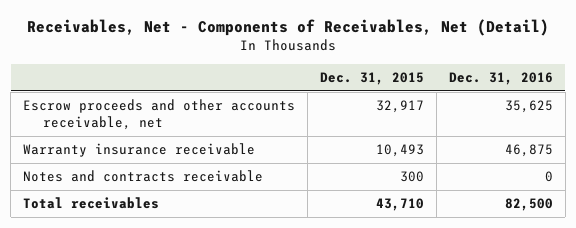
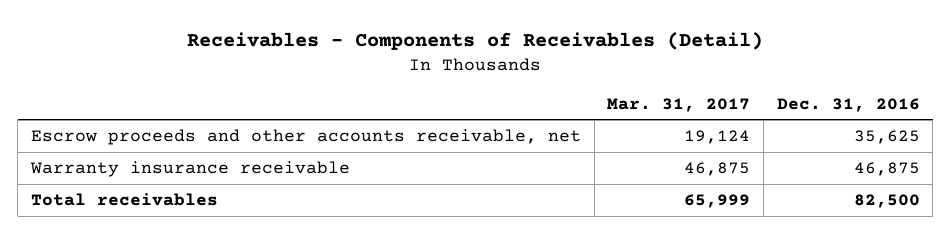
- Receivables, Net - Components of Receivables, Net (Detail)
+ Receivables - Components of Receivables (Detail)
- | Dec. 31, 2015 | Dec. 31, 2016
+ | Mar. 31, 2017 | Dec. 31, 2016
- Notes and contracts receivable | 300 | 0

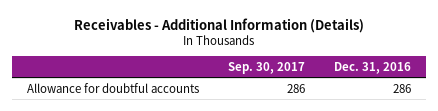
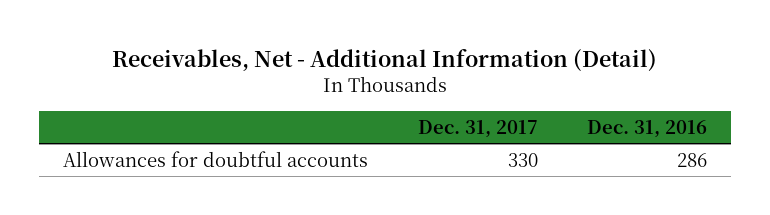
- Receivables - Additional Information (Details)
+ Receivables, Net - Additional Information (Detail)
- | Sep. 30, 2017 | Dec. 31, 2016
+ | Dec. 31, 2017 | Dec. 31, 2016
- Allowance for doubtful accounts | 286 | 286
+ Allowances for doubtful accounts | 330 | 286

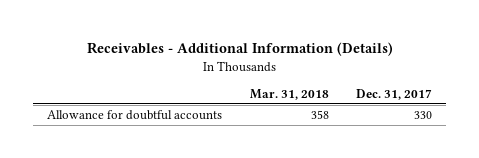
- Receivables, Net - Additional Information (Detail)
+ Receivables - Additional Information (Details)
- | Dec. 31, 2017 | Dec. 31, 2016
+ | Mar. 31, 2018 | Dec. 31, 2017
- Allowances for doubtful accounts | 330 | 286
+ Allowance for doubtful accounts | 358 | 330

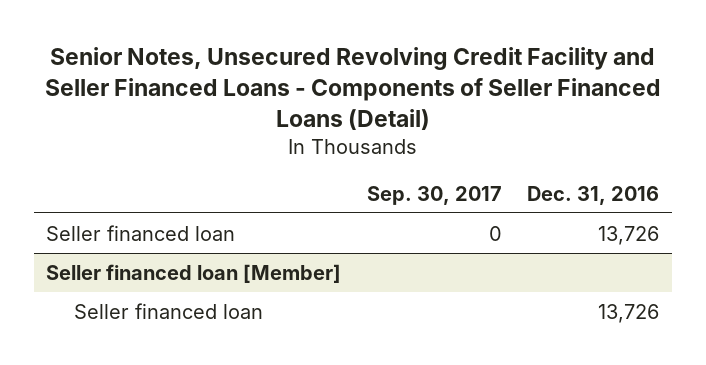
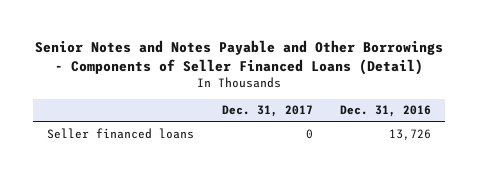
- Senior Notes, Unsecured Revolving Credit Facility and Seller Financed Loans - Components of Seller Financed Loans (Detail)
+ Senior Notes and Notes Payable and Other Borrowings - Components of Seller Financed Loans (Detail)
- | Sep. 30, 2017 | Dec. 31, 2016
+ | Dec. 31, 2017 | Dec. 31, 2016
- Seller financed loan | 0 | 13,726
- Seller financed loan [Member]
- Seller financed loan | | 13,726
+ Seller financed loans | 0 | 13,726

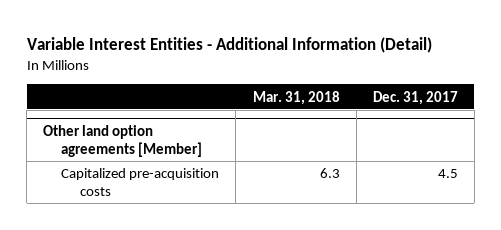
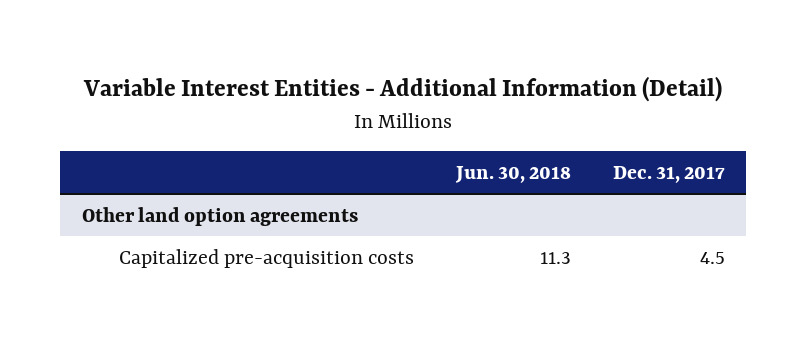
- | Mar. 31, 2018 | Dec. 31, 2017
+ | Jun. 30, 2018 | Dec. 31, 2017
- Other land option agreements [Member]
+ Other land option agreements

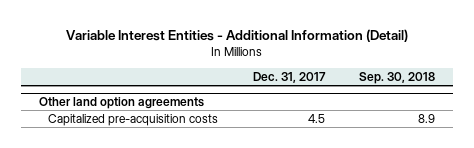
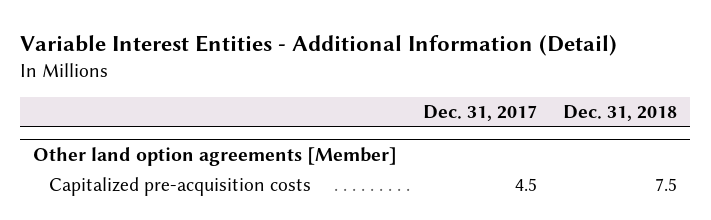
- | Dec. 31, 2017 | Sep. 30, 2018
+ | Dec. 31, 2017 | Dec. 31, 2018
- Other land option agreements
+ Other land option agreements [Member]

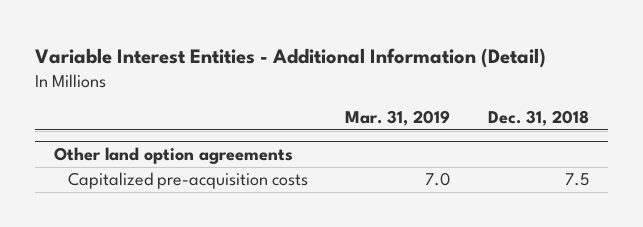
- | Dec. 31, 2017 | Dec. 31, 2018
+ | Mar. 31, 2019 | Dec. 31, 2018
- Other land option agreements [Member]
+ Other land option agreements

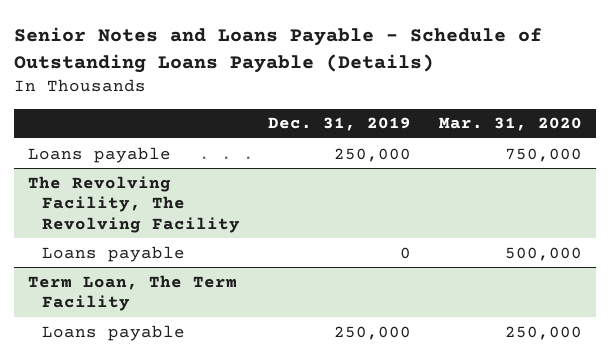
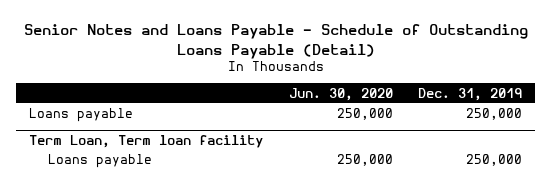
- Senior Notes and Loans Payable - Schedule of Outstanding Loans Payable (Details)
+ Senior Notes and Loans Payable - Schedule of Outstanding Loans Payable (Detail)
- | Dec. 31, 2019 | Mar. 31, 2020
+ | Jun. 30, 2020 | Dec. 31, 2019
- The Revolving Facility, The Revolving Facility
- Loans payable | 0 | 500,000
- Term Loan, The Term Facility
+ Term Loan, Term loan facility

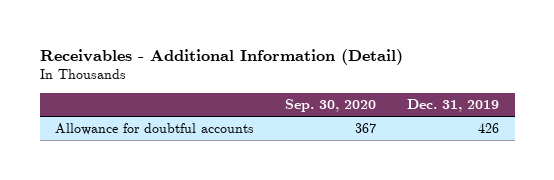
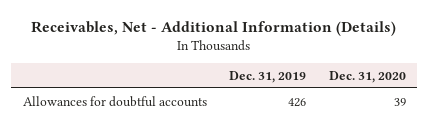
- Receivables - Additional Information (Detail)
+ Receivables, Net - Additional Information (Details)
- | Sep. 30, 2020 | Dec. 31, 2019
+ | Dec. 31, 2019 | Dec. 31, 2020
- Allowance for doubtful accounts | 367 | 426
+ Allowances for doubtful accounts | 426 | 39

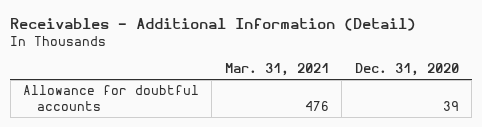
- Receivables, Net - Additional Information (Details)
+ Receivables - Additional Information (Detail)
- | Dec. 31, 2019 | Dec. 31, 2020
+ | Mar. 31, 2021 | Dec. 31, 2020
- Allowances for doubtful accounts | 426 | 39
+ Allowance for doubtful accounts | 476 | 39

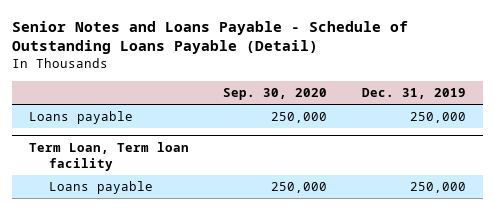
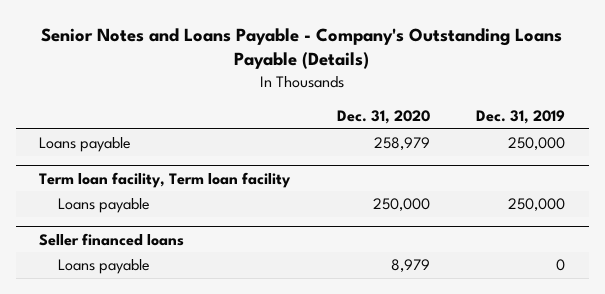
- Senior Notes and Loans Payable - Schedule of Outstanding Loans Payable (Detail)
+ Senior Notes and Loans Payable - Company's Outstanding Loans Payable (Details)
- | Sep. 30, 2020 | Dec. 31, 2019
+ | Dec. 31, 2020 | Dec. 31, 2019
- Term Loan, Term loan facility
+ Term loan facility, Term loan facility
+ Seller financed loans
+ Loans payable | 8,979 | 0

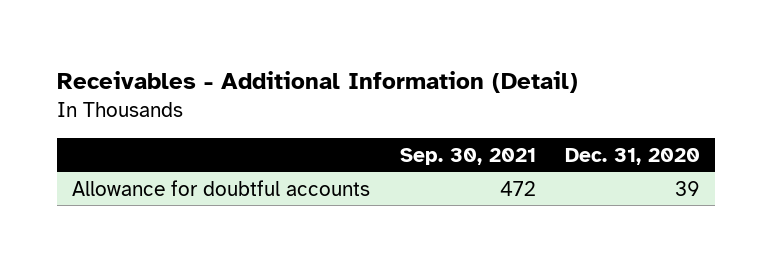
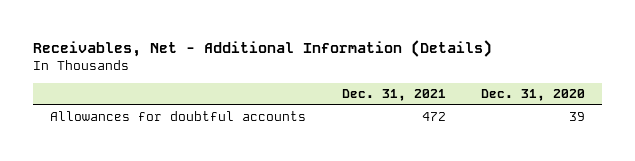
- Receivables - Additional Information (Detail)
+ Receivables, Net - Additional Information (Details)
- | Sep. 30, 2021 | Dec. 31, 2020
+ | Dec. 31, 2021 | Dec. 31, 2020
- Allowance for doubtful accounts | 472 | 39
+ Allowances for doubtful accounts | 472 | 39

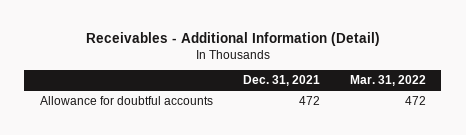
- Receivables, Net - Additional Information (Details)
+ Receivables - Additional Information (Detail)
- | Dec. 31, 2021 | Dec. 31, 2020
+ | Dec. 31, 2021 | Mar. 31, 2022
- Allowances for doubtful accounts | 472 | 39
+ Allowance for doubtful accounts | 472 | 472

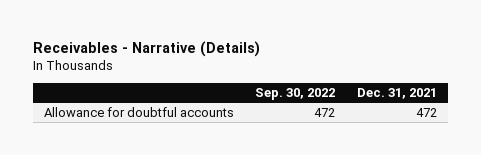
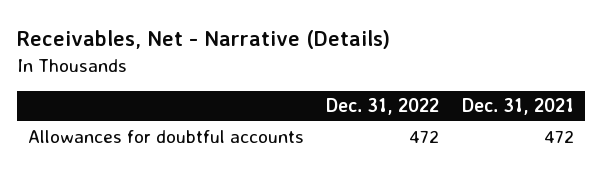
- Receivables - Narrative (Details)
+ Receivables, Net - Narrative (Details)
- | Sep. 30, 2022 | Dec. 31, 2021
+ | Dec. 31, 2022 | Dec. 31, 2021
- Allowance for doubtful accounts | 472 | 472
+ Allowances for doubtful accounts | 472 | 472

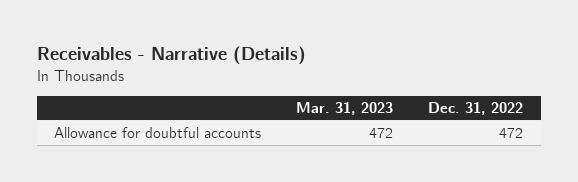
- Receivables, Net - Narrative (Details)
+ Receivables - Narrative (Details)
- | Dec. 31, 2022 | Dec. 31, 2021
+ | Mar. 31, 2023 | Dec. 31, 2022
- Allowances for doubtful accounts | 472 | 472
+ Allowance for doubtful accounts | 472 | 472

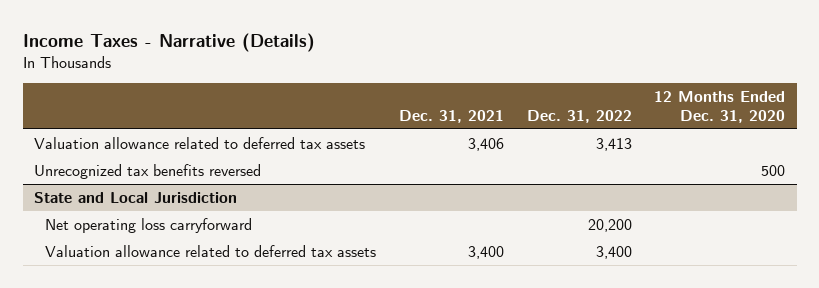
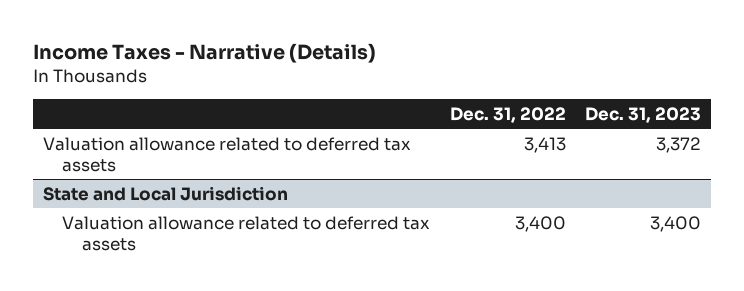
- | Dec. 31, 2021 | Dec. 31, 2022 | 12 Months Ended Dec. 31, 2020
+ | Dec. 31, 2022 | Dec. 31, 2023
- Unrecognized tax benefits reversed | | | 500
@ State and Local Jurisdiction
- Net operating loss carryforward | | 20,200 |

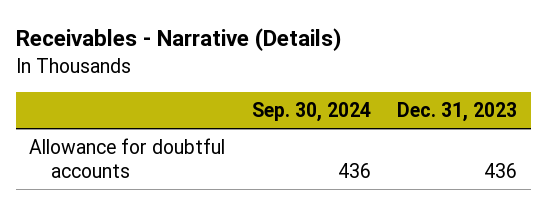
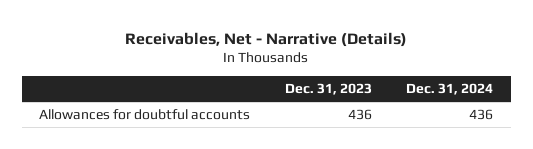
- Receivables - Narrative (Details)
+ Receivables, Net - Narrative (Details)
- | Sep. 30, 2024 | Dec. 31, 2023
+ | Dec. 31, 2023 | Dec. 31, 2024
- Allowance for doubtful accounts | 436 | 436
+ Allowances for doubtful accounts | 436 | 436

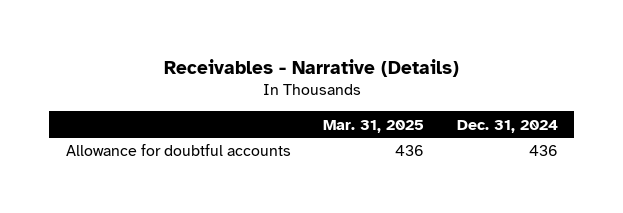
- Receivables, Net - Narrative (Details)
+ Receivables - Narrative (Details)
- | Dec. 31, 2023 | Dec. 31, 2024
+ | Mar. 31, 2025 | Dec. 31, 2024
- Allowances for doubtful accounts | 436 | 436
+ Allowance for doubtful accounts | 436 | 436

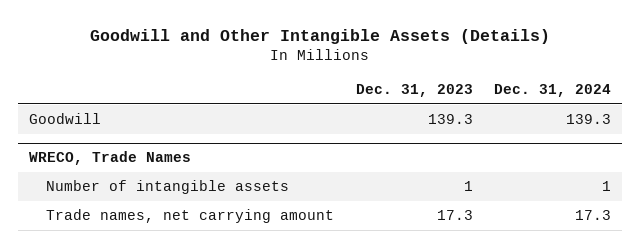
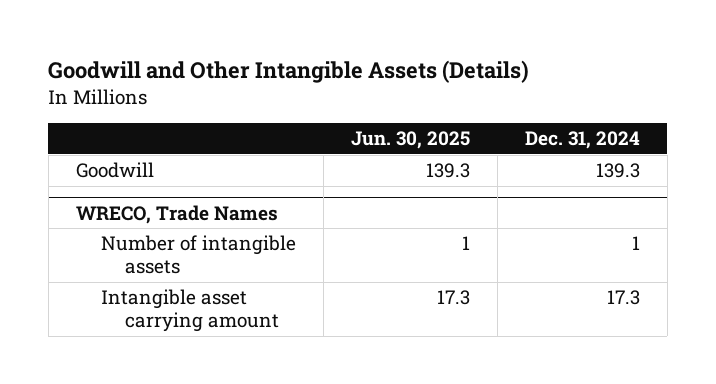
- | Dec. 31, 2023 | Dec. 31, 2024
+ | Jun. 30, 2025 | Dec. 31, 2024
@ WRECO, Trade Names
- Trade names, net carrying amount | 17.3 | 17.3
+ Intangible asset carrying amount | 17.3 | 17.3

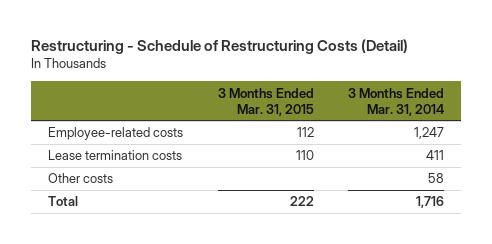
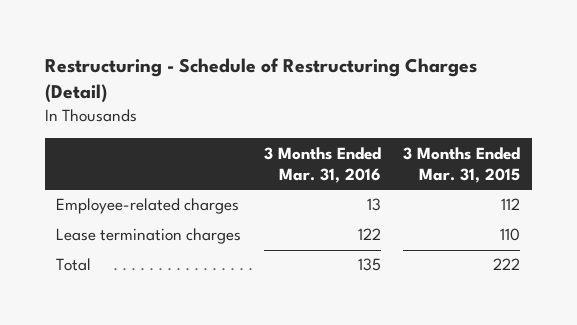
- Restructuring - Schedule of Restructuring Costs (Detail)
+ Restructuring - Schedule of Restructuring Charges (Detail)
- | 3 Months Ended Mar. 31, 2015 | 3 Months Ended Mar. 31, 2014
+ | 3 Months Ended Mar. 31, 2016 | 3 Months Ended Mar. 31, 2015
- Employee-related costs | 112 | 1,247
- Lease termination costs | 110 | 411
- Other costs | | 58
+ Employee-related charges | 13 | 112
+ Lease termination charges | 122 | 110

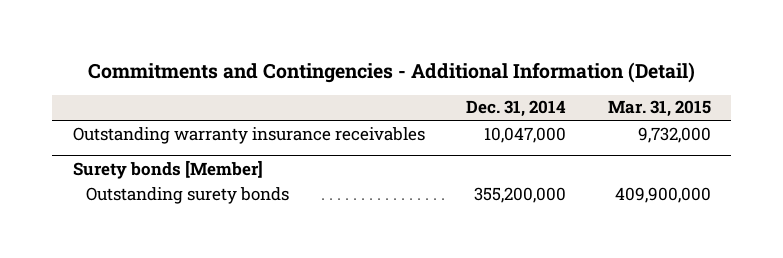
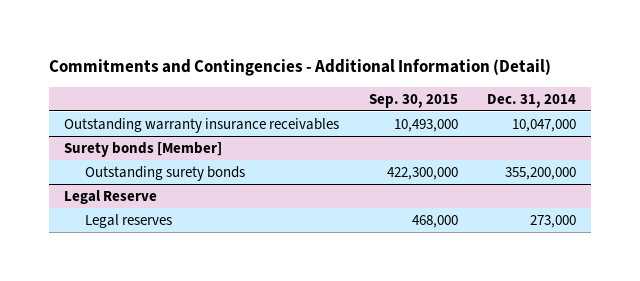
- | Dec. 31, 2014 | Mar. 31, 2015
+ | Sep. 30, 2015 | Dec. 31, 2014
+ Legal Reserve
+ Legal reserves | 468,000 | 273,000

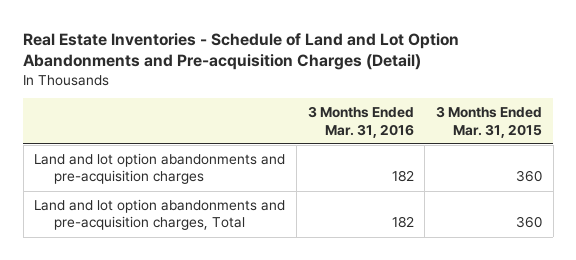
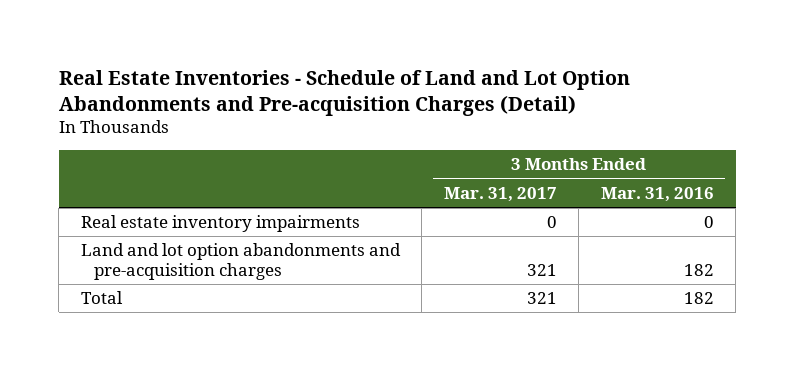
- | 3 Months Ended Mar. 31, 2016 | 3 Months Ended Mar. 31, 2015
+ | 3 Months Ended Mar. 31, 2017 | 3 Months Ended Mar. 31, 2016
+ Real estate inventory impairments | 0 | 0
- Land and lot option abandonments and pre-acquisition charges, Total | 182 | 360
+ Total | 321 | 182

